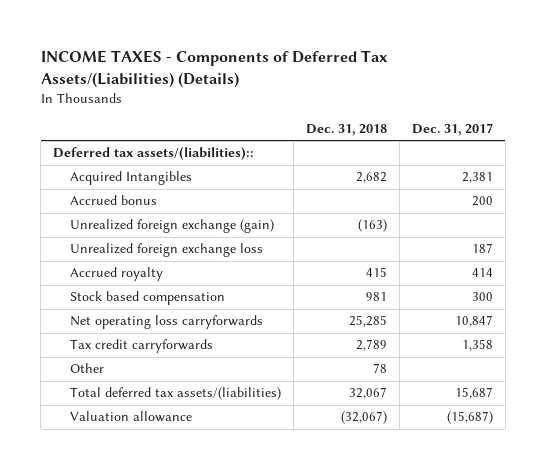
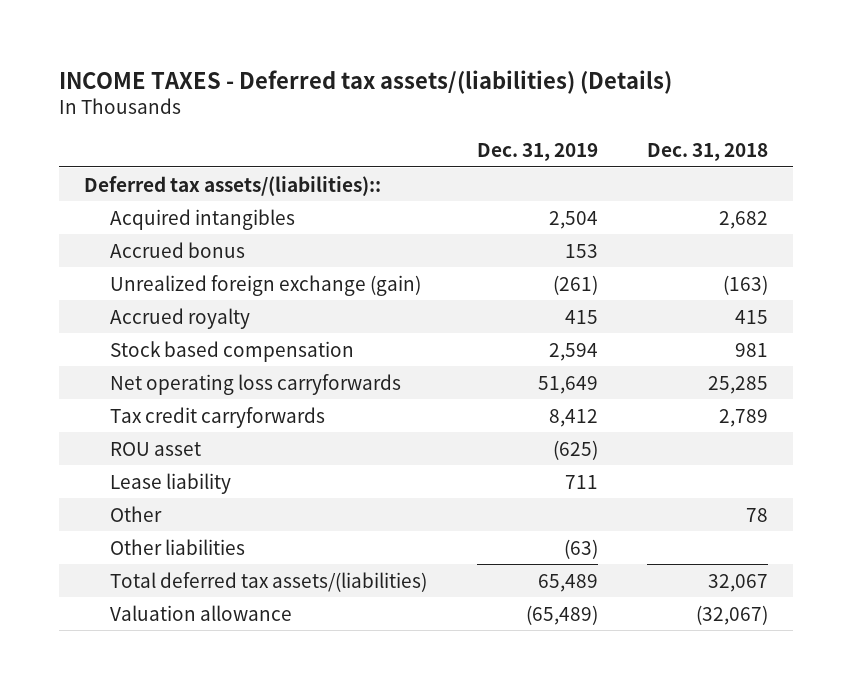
- INCOME TAXES - Components of Deferred Tax Assets/(Liabilities) (Details)
+ INCOME TAXES - Deferred tax assets/(liabilities) (Details)
- | Dec. 31, 2018 | Dec. 31, 2017
+ | Dec. 31, 2019 | Dec. 31, 2018
- Acquired Intangibles | 2,682 | 2,381
+ Acquired intangibles | 2,504 | 2,682
- Unrealized foreign exchange loss | | 187
+ ROU asset | (625) |
+ Lease liability | 711 |
+ Other liabilities | (63) |

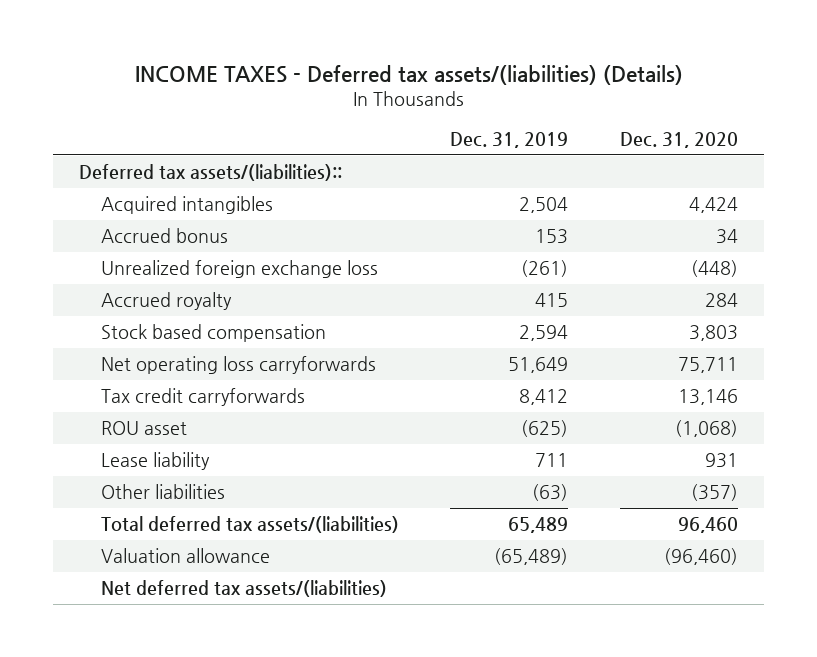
- | Dec. 31, 2019 | Dec. 31, 2018
+ | Dec. 31, 2019 | Dec. 31, 2020
- Unrealized foreign exchange (gain) | (261) | (163)
+ Unrealized foreign exchange loss | (261) | (448)
- Other | | 78
+ Net deferred tax assets/(liabilities)

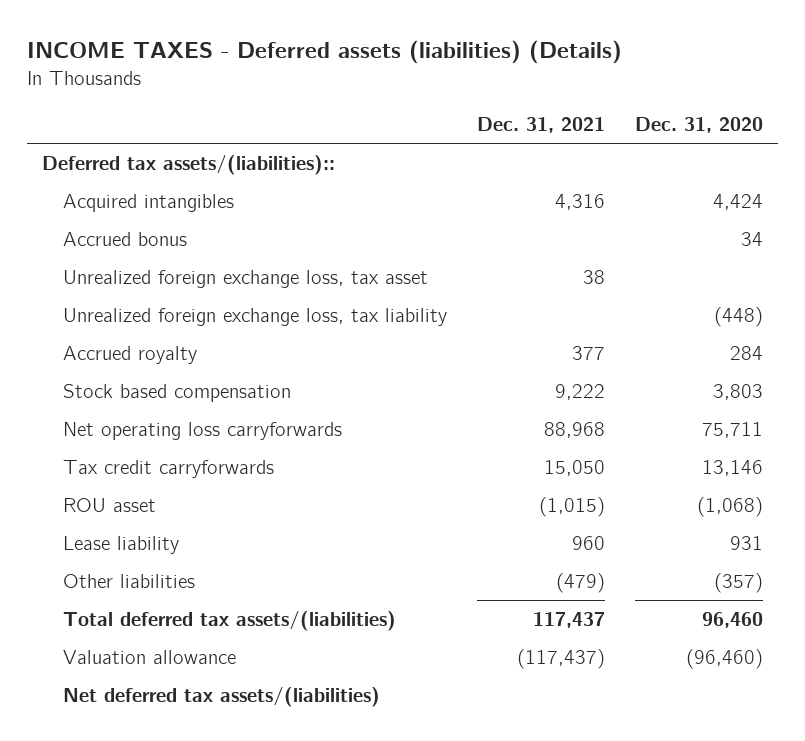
- INCOME TAXES - Deferred tax assets/(liabilities) (Details)
+ INCOME TAXES - Deferred assets (liabilities) (Details)
- | Dec. 31, 2019 | Dec. 31, 2020
+ | Dec. 31, 2021 | Dec. 31, 2020
- Unrealized foreign exchange loss | (261) | (448)
+ Unrealized foreign exchange loss, tax asset | 38 |
+ Unrealized foreign exchange loss, tax liability | | (448)

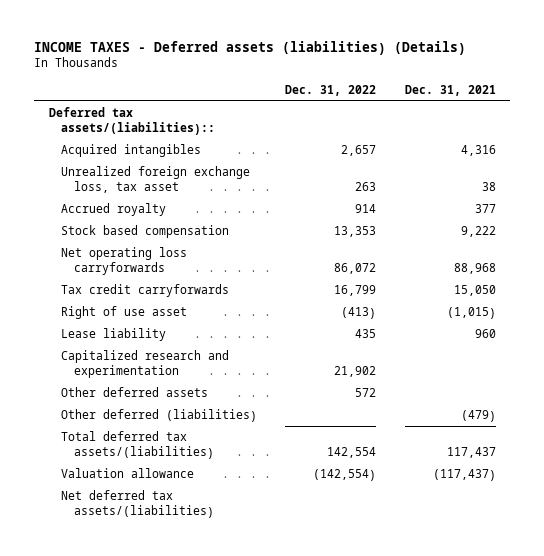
- | Dec. 31, 2021 | Dec. 31, 2020
+ | Dec. 31, 2022 | Dec. 31, 2021
- Accrued bonus | | 34
- Unrealized foreign exchange loss, tax liability | | (448)
- ROU asset | (1,015) | (1,068)
+ Right of use asset | (413) | (1,015)
- Other liabilities | (479) | (357)
+ Capitalized research and experimentation | 21,902 |
+ Other deferred assets | 572 |
+ Other deferred (liabilities) | | (479)

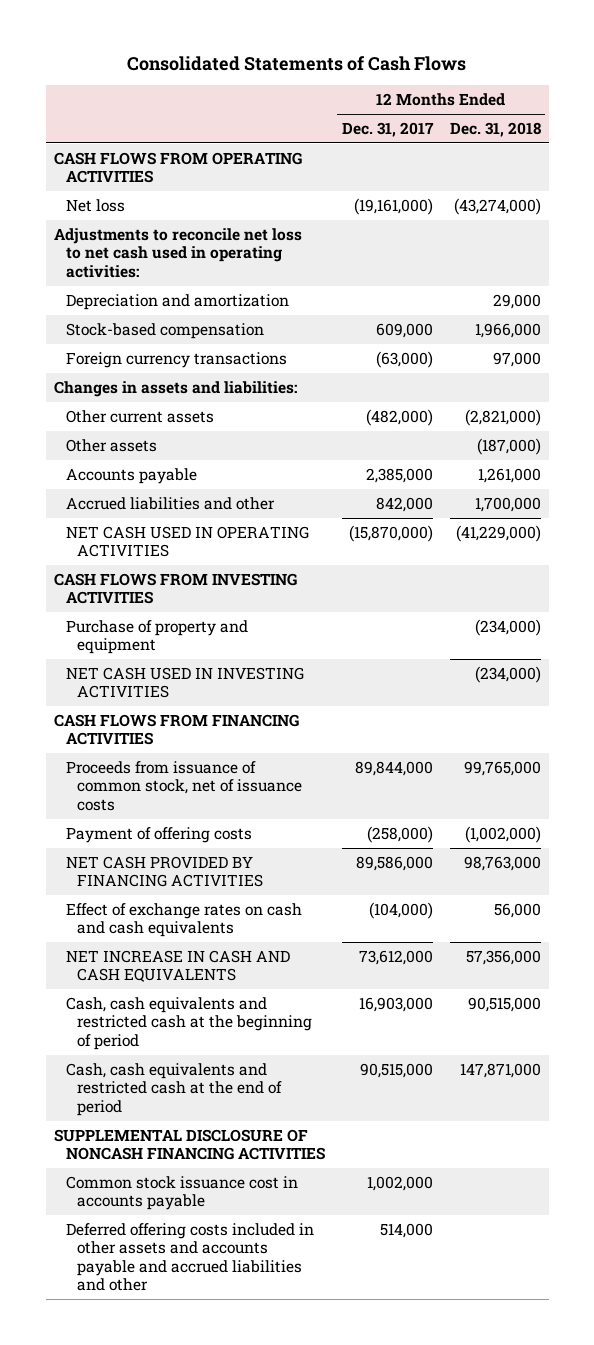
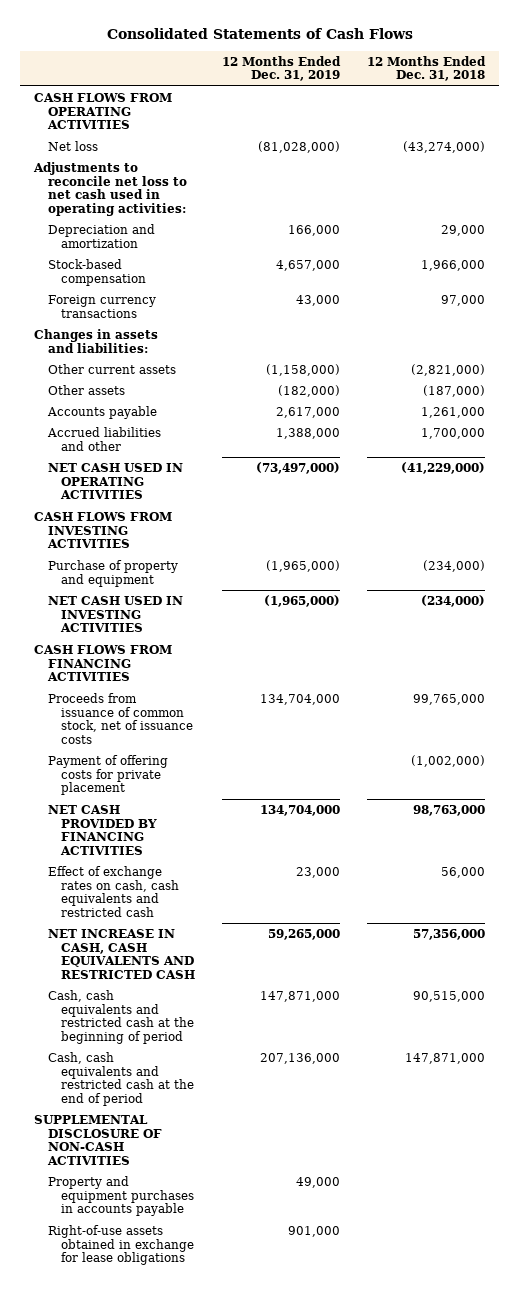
- | 12 Months Ended Dec. 31, 2017 | 12 Months Ended Dec. 31, 2018
+ | 12 Months Ended Dec. 31, 2019 | 12 Months Ended Dec. 31, 2018
- Payment of offering costs | (258,000) | (1,002,000)
+ Payment of offering costs for private placement | | (1,002,000)
- Effect of exchange rates on cash and cash equivalents | (104,000) | 56,000
- NET INCREASE IN CASH AND CASH EQUIVALENTS | 73,612,000 | 57,356,000
+ Effect of exchange rates on cash, cash equivalents and restricted cash | 23,000 | 56,000
+ NET INCREASE IN CASH, CASH EQUIVALENTS AND RESTRICTED CASH | 59,265,000 | 57,356,000
- SUPPLEMENTAL DISCLOSURE OF NONCASH FINANCING ACTIVITIES
- Common stock issuance cost in accounts payable | 1,002,000 |
- Deferred offering costs included in other assets and accounts payable and accrued liabilities and other | 514,000 |
+ SUPPLEMENTAL DISCLOSURE OF NON-CASH ACTIVITIES
+ Property and equipment purchases in accounts payable | 49,000 |
+ Right-of-use assets obtained in exchange for lease obligations | 901,000 |

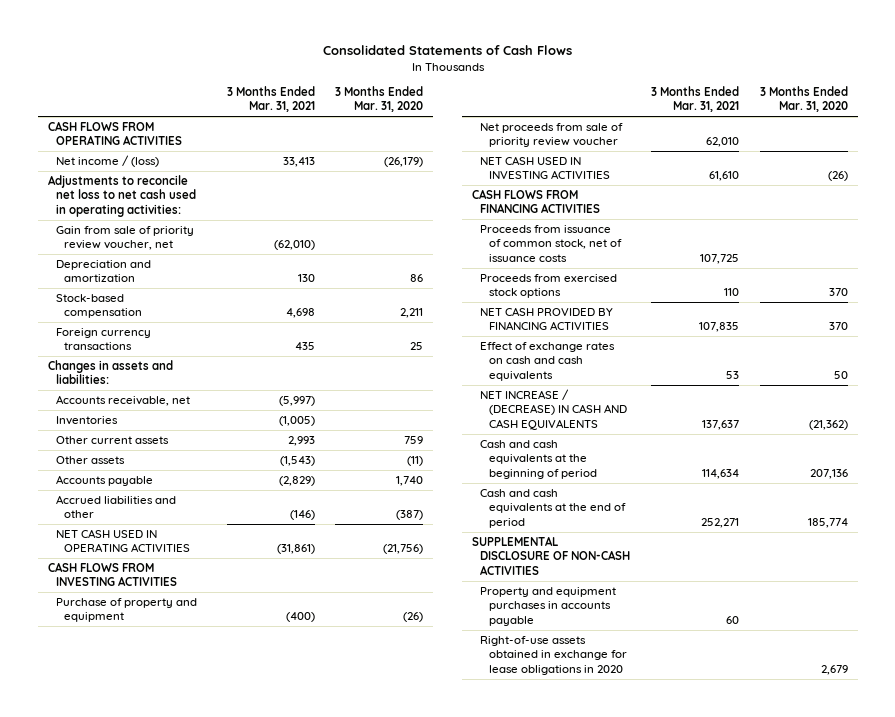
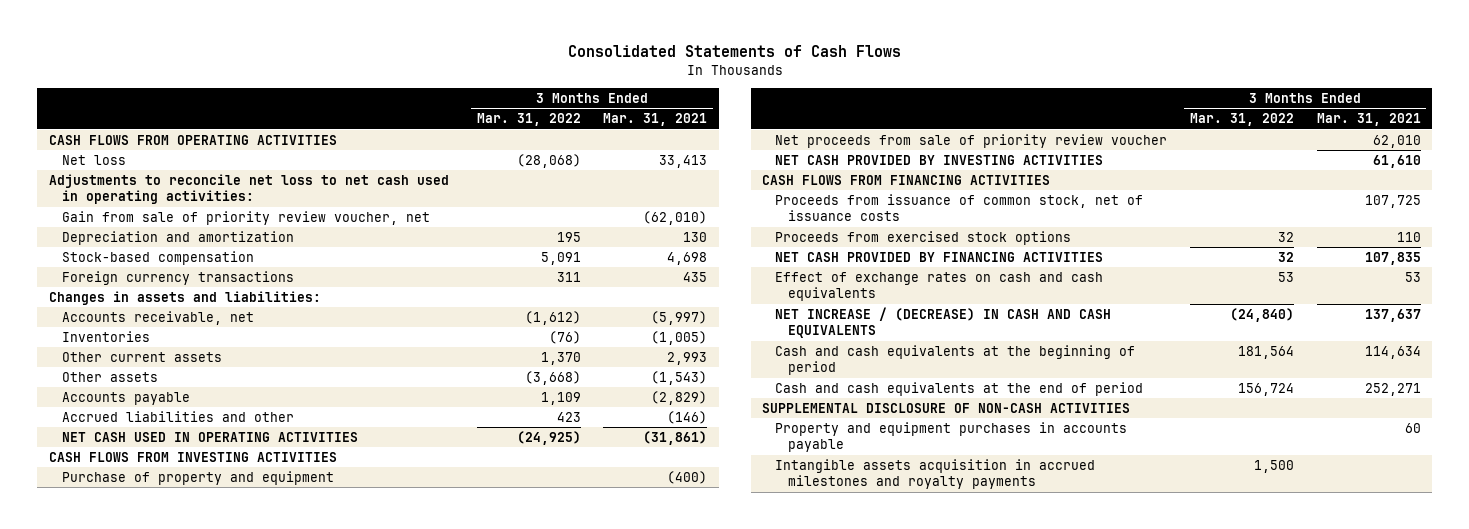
- | 3 Months Ended Mar. 31, 2021 | 3 Months Ended Mar. 31, 2020
+ | 3 Months Ended Mar. 31, 2022 | 3 Months Ended Mar. 31, 2021
- Net income / (loss) | 33,413 | (26,179)
+ Net loss | (28,068) | 33,413
- NET CASH USED IN INVESTING ACTIVITIES | 61,610 | (26)
+ NET CASH PROVIDED BY INVESTING ACTIVITIES | | 61,610
- Right-of-use assets obtained in exchange for lease obligations in 2020 | | 2,679
+ Intangible assets acquisition in accrued milestones and royalty payments | 1,500 |

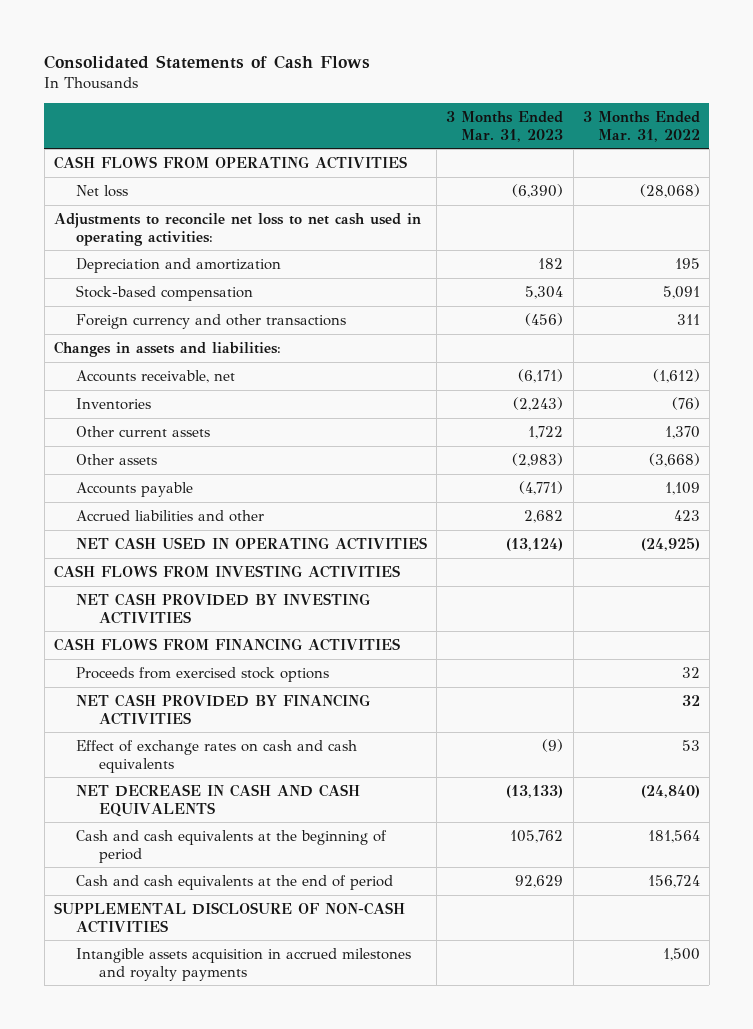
- | 3 Months Ended Mar. 31, 2022 | 3 Months Ended Mar. 31, 2021
+ | 3 Months Ended Mar. 31, 2023 | 3 Months Ended Mar. 31, 2022
- Gain from sale of priority review voucher, net | | (62,010)
- Foreign currency transactions | 311 | 435
+ Foreign currency and other transactions | (456) | 311
- Purchase of property and equipment | | (400)
- Net proceeds from sale of priority review voucher | | 62,010
- Proceeds from issuance of common stock, net of issuance costs | | 107,725
- NET INCREASE / (DECREASE) IN CASH AND CASH EQUIVALENTS | (24,840) | 137,637
+ NET DECREASE IN CASH AND CASH EQUIVALENTS | (13,133) | (24,840)
- Property and equipment purchases in accounts payable | | 60

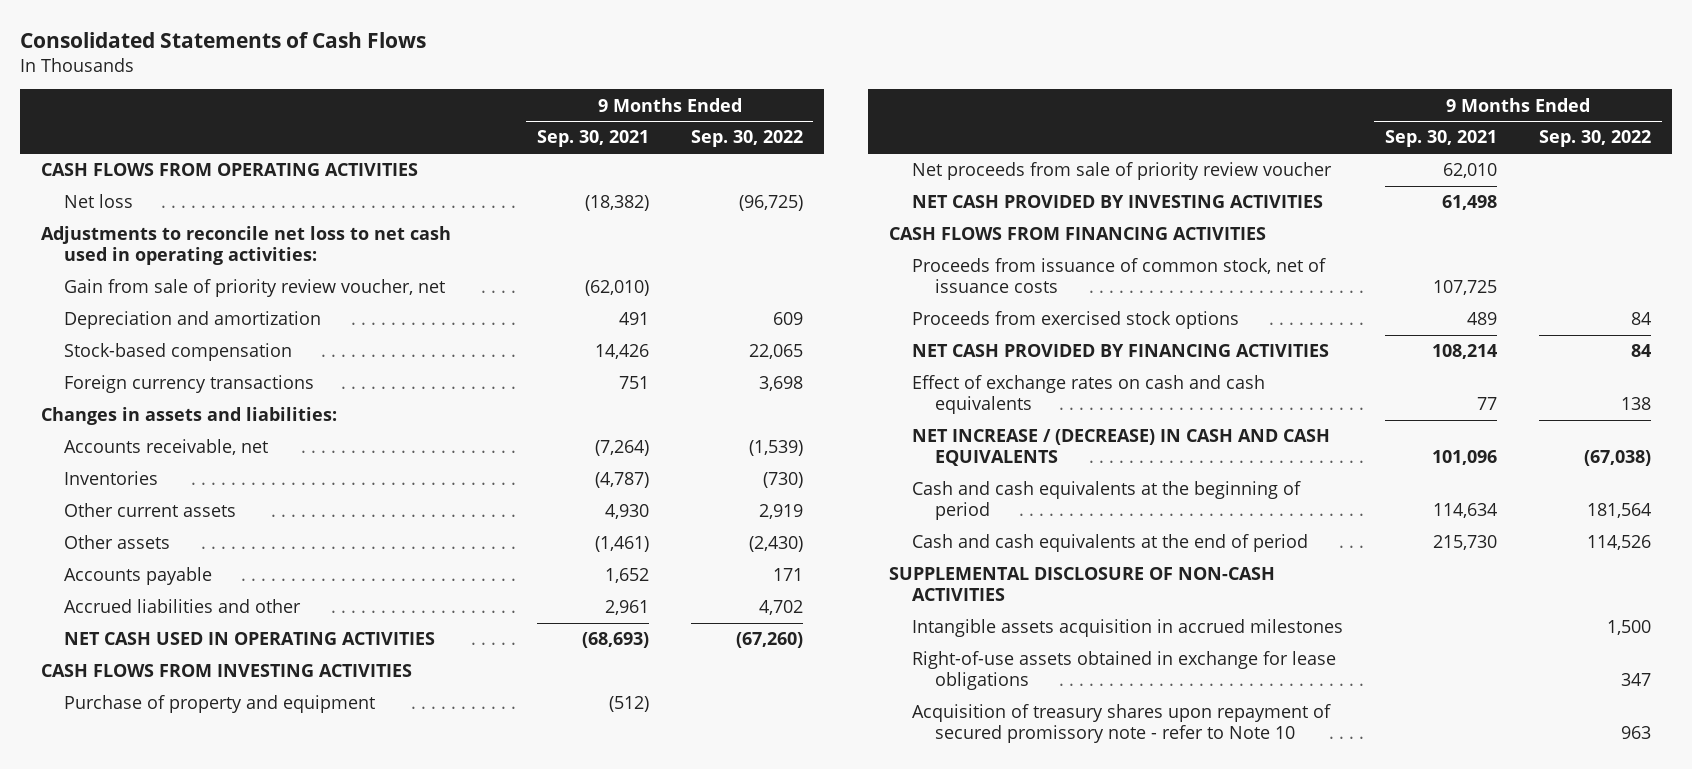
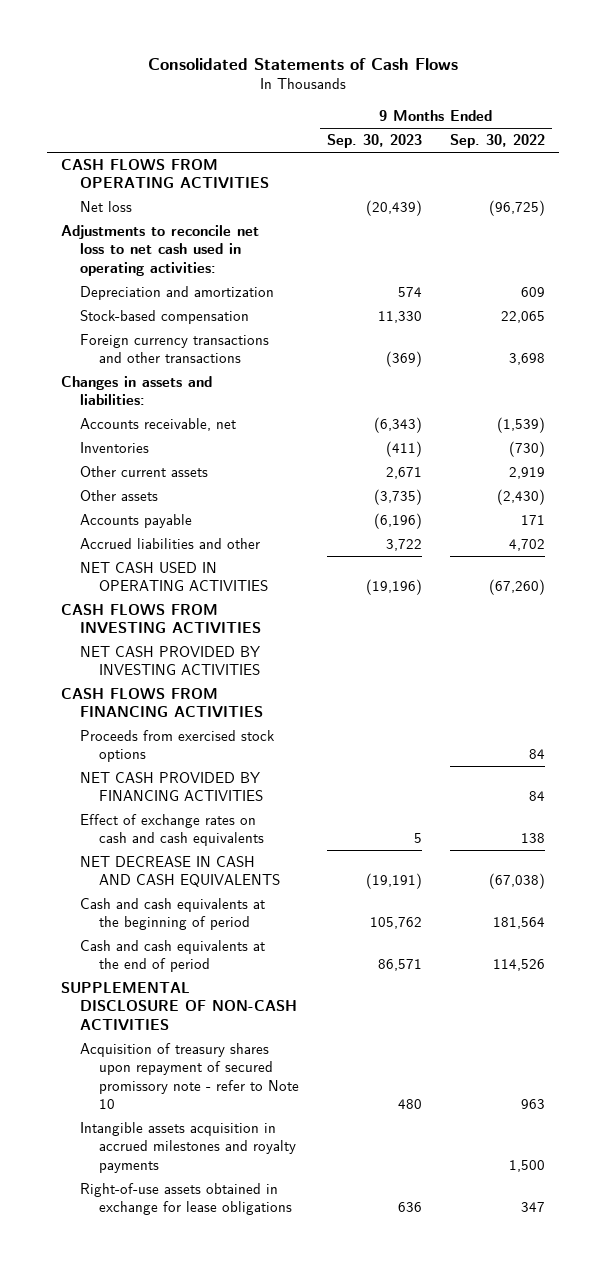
- | 9 Months Ended Sep. 30, 2021 | 9 Months Ended Sep. 30, 2022
+ | 9 Months Ended Sep. 30, 2023 | 9 Months Ended Sep. 30, 2022
- Gain from sale of priority review voucher, net | (62,010) |
- Foreign currency transactions | 751 | 3,698
+ Foreign currency transactions and other transactions | (369) | 3,698
- Purchase of property and equipment | (512) |
- Net proceeds from sale of priority review voucher | 62,010 |
- Proceeds from issuance of common stock, net of issuance costs | 107,725 |
- NET INCREASE / (DECREASE) IN CASH AND CASH EQUIVALENTS | 101,096 | (67,038)
+ NET DECREASE IN CASH AND CASH EQUIVALENTS | (19,191) | (67,038)
- Intangible assets acquisition in accrued milestones | | 1,500
+ Intangible assets acquisition in accrued milestones and royalty payments | | 1,500
moved down: Right-of-use assets obtained in exchange for lease obligations | 636 | 347

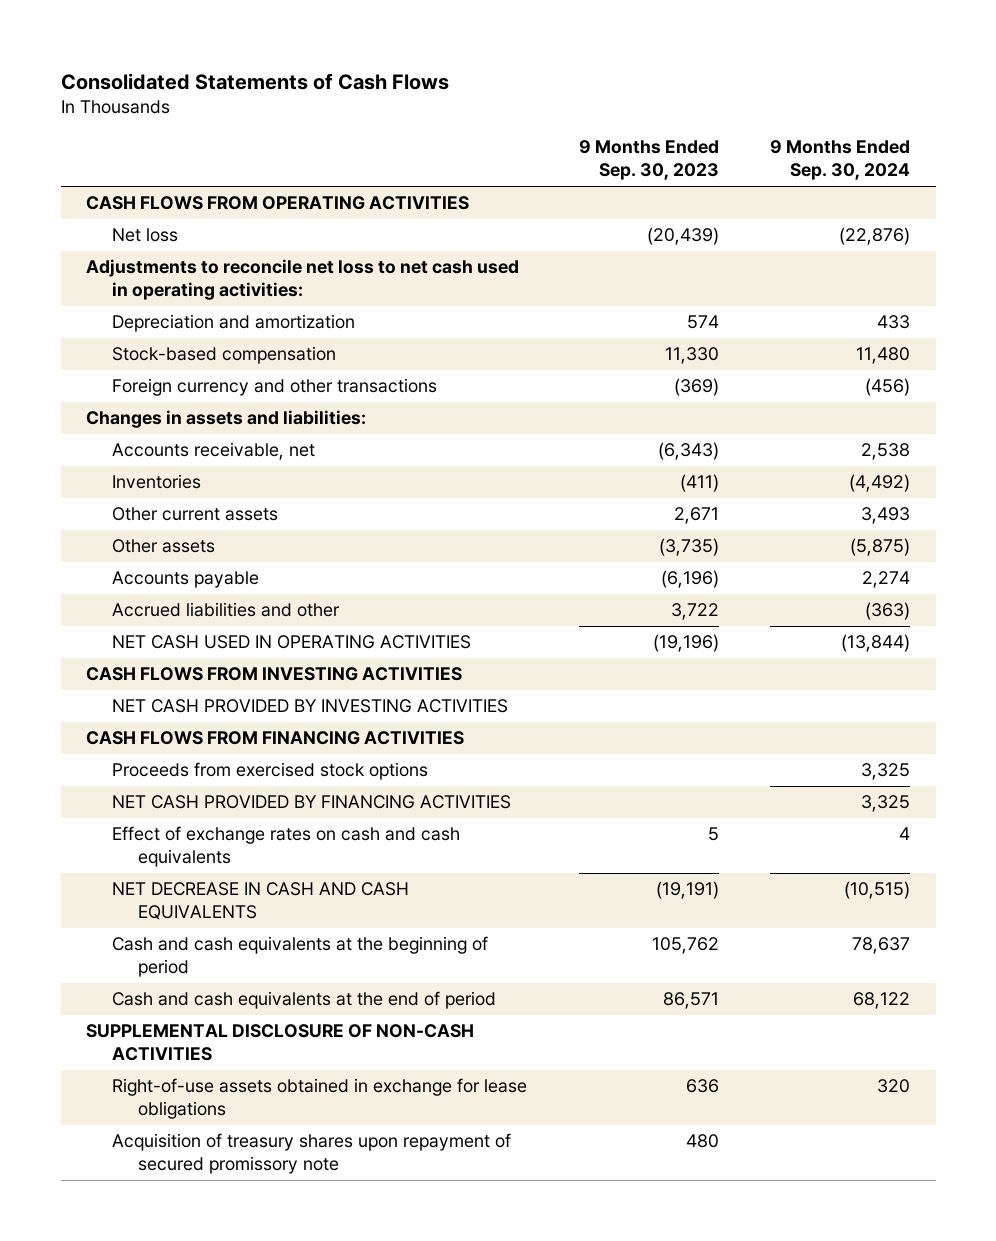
- | 9 Months Ended Sep. 30, 2023 | 9 Months Ended Sep. 30, 2022
+ | 9 Months Ended Sep. 30, 2023 | 9 Months Ended Sep. 30, 2024
- Foreign currency transactions and other transactions | (369) | 3,698
+ Foreign currency and other transactions | (369) | (456)
- Acquisition of treasury shares upon repayment of secured promissory note - refer to Note 10 | 480 | 963
- Intangible assets acquisition in accrued milestones and royalty payments | | 1,500
+ Acquisition of treasury shares upon repayment of secured promissory note | 480 |

